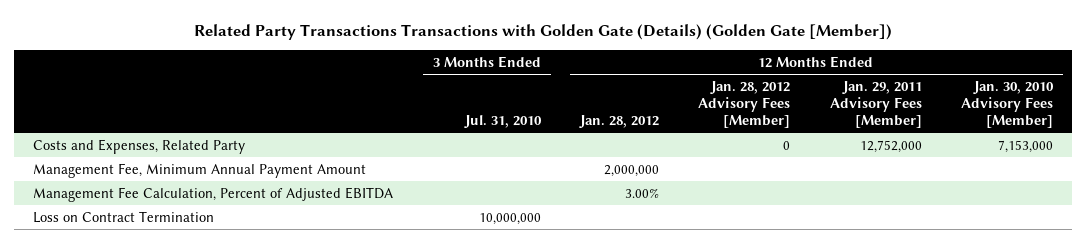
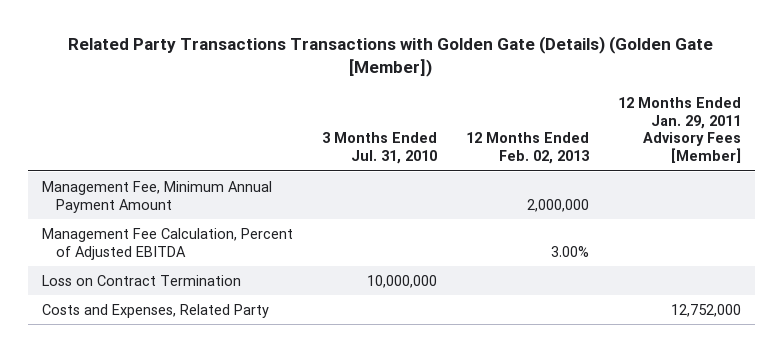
- | 3 Months Ended Jul. 31, 2010 | 12 Months Ended Jan. 28, 2012 | 12 Months Ended Jan. 28, 2012 Advisory Fees [Member] | 12 Months Ended Jan. 29, 2011 Advisory Fees [Member] | 12 Months Ended Jan. 30, 2010 Advisory Fees [Member]
+ | 3 Months Ended Jul. 31, 2010 | 12 Months Ended Feb. 02, 2013 | 12 Months Ended Jan. 29, 2011 Advisory Fees [Member]
moved down: Costs and Expenses, Related Party | | | 12,752,000

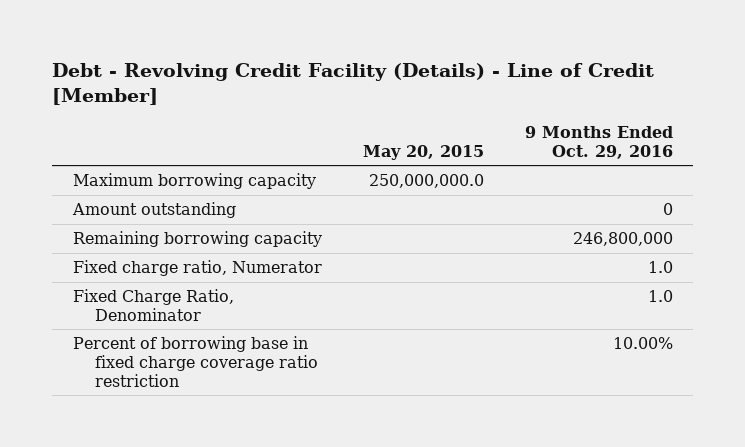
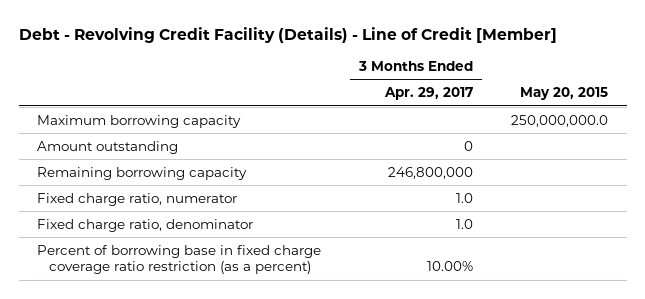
- | May 20, 2015 | 9 Months Ended Oct. 29, 2016
+ | 3 Months Ended Apr. 29, 2017 | May 20, 2015
- Fixed charge ratio, Numerator | | 1.0
- Fixed Charge Ratio, Denominator | | 1.0
- Percent of borrowing base in fixed charge coverage ratio restriction | | 10.00%
+ Fixed charge ratio, numerator | 1.0 |
+ Fixed charge ratio, denominator | 1.0 |
+ Percent of borrowing base in fixed charge coverage ratio restriction (as a percent) | 10.00% |

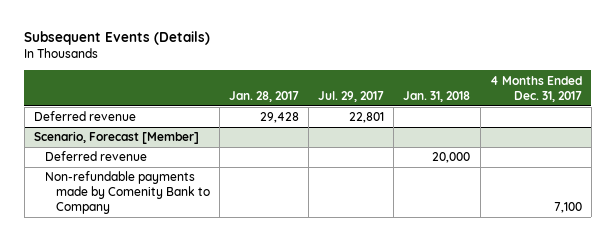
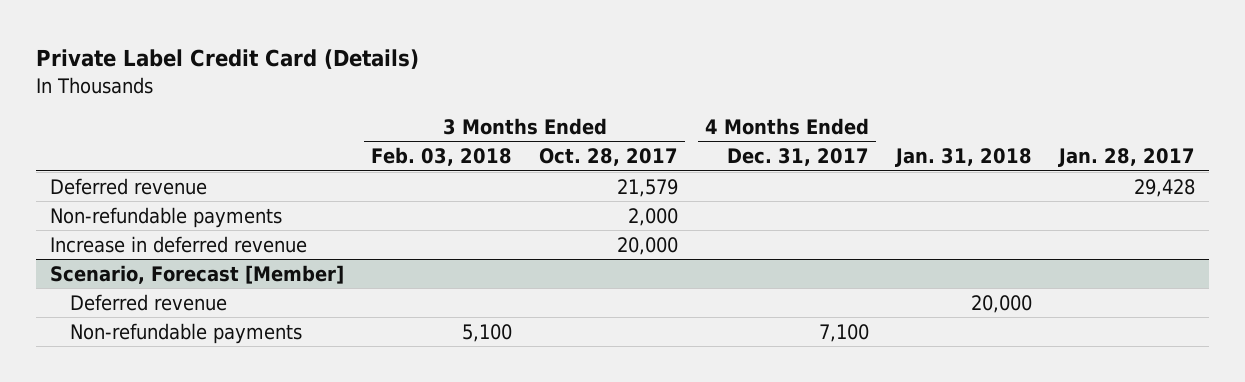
- Subsequent Events (Details)
+ Private Label Credit Card (Details)
- | Jan. 28, 2017 | Jul. 29, 2017 | Jan. 31, 2018 | 4 Months Ended Dec. 31, 2017
+ | 3 Months Ended Feb. 03, 2018 | 3 Months Ended Oct. 28, 2017 | 4 Months Ended Dec. 31, 2017 | Jan. 31, 2018 | Jan. 28, 2017
+ Non-refundable payments | | 2,000 | | |
+ Increase in deferred revenue | | 20,000 | | |
@ Scenario, Forecast [Member]
- Non-refundable payments made by Comenity Bank to Company | | | | 7,100
+ Non-refundable payments | 5,100 | | 7,100 | |

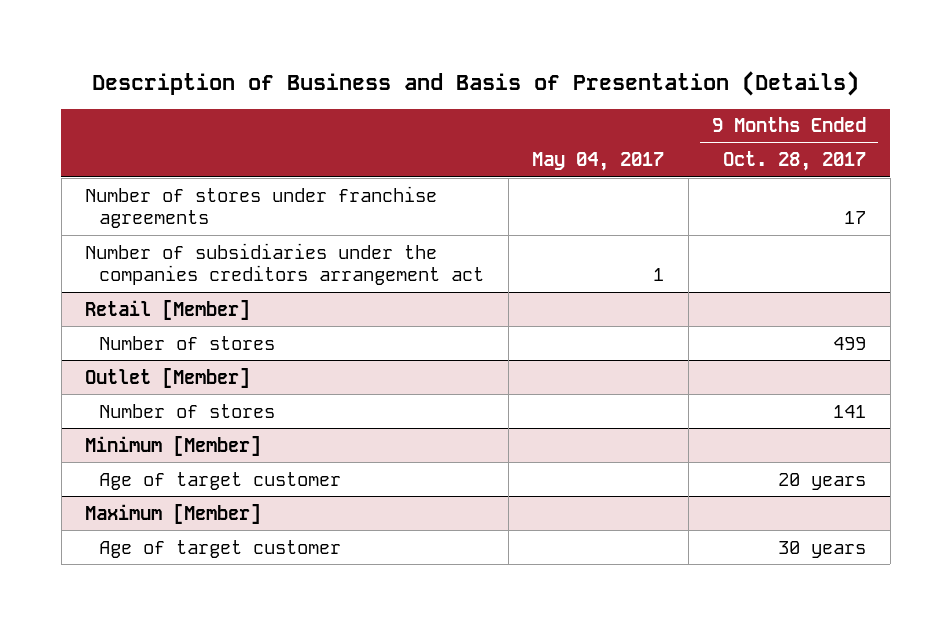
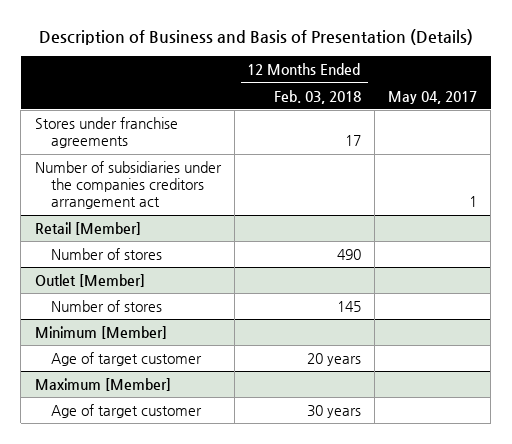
- | May 04, 2017 | 9 Months Ended Oct. 28, 2017
+ | 12 Months Ended Feb. 03, 2018 | May 04, 2017
- Number of stores under franchise agreements | | 17
+ Stores under franchise agreements | 17 |

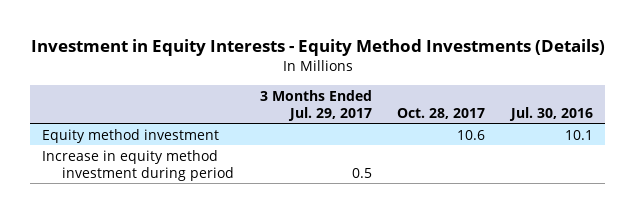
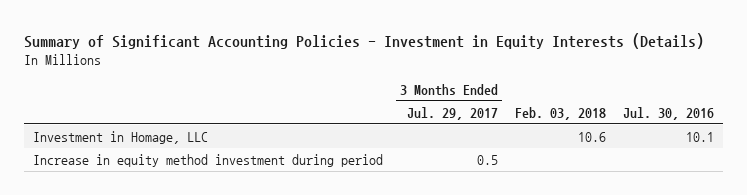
- Investment in Equity Interests - Equity Method Investments (Details)
+ Summary of Significant Accounting Policies - Investment in Equity Interests (Details)
- | 3 Months Ended Jul. 29, 2017 | Oct. 28, 2017 | Jul. 30, 2016
+ | 3 Months Ended Jul. 29, 2017 | Feb. 03, 2018 | Jul. 30, 2016
- Equity method investment | | 10.6 | 10.1
+ Investment in Homage, LLC | | 10.6 | 10.1

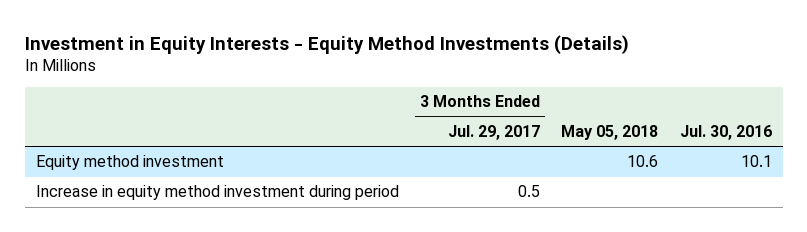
- Summary of Significant Accounting Policies - Investment in Equity Interests (Details)
+ Investment in Equity Interests - Equity Method Investments (Details)
- | 3 Months Ended Jul. 29, 2017 | Feb. 03, 2018 | Jul. 30, 2016
+ | 3 Months Ended Jul. 29, 2017 | May 05, 2018 | Jul. 30, 2016
- Investment in Homage, LLC | | 10.6 | 10.1
+ Equity method investment | | 10.6 | 10.1

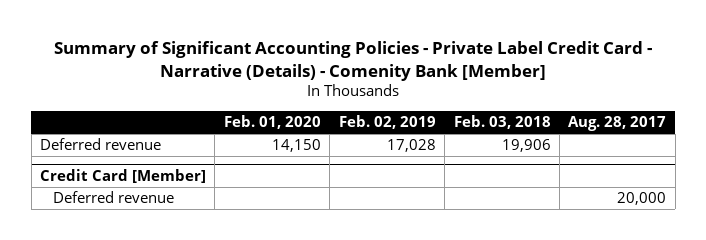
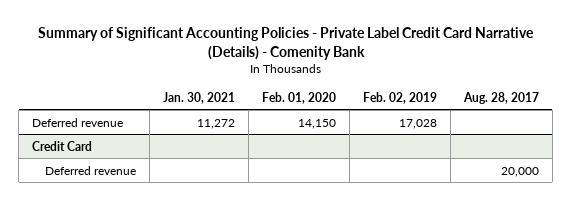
- Summary of Significant Accounting Policies - Private Label Credit Card - Narrative (Details) - Comenity Bank [Member]
+ Summary of Significant Accounting Policies - Private Label Credit Card Narrative (Details) - Comenity Bank
- | Feb. 01, 2020 | Feb. 02, 2019 | Feb. 03, 2018 | Aug. 28, 2017
+ | Jan. 30, 2021 | Feb. 01, 2020 | Feb. 02, 2019 | Aug. 28, 2017
- Credit Card [Member]
+ Credit Card

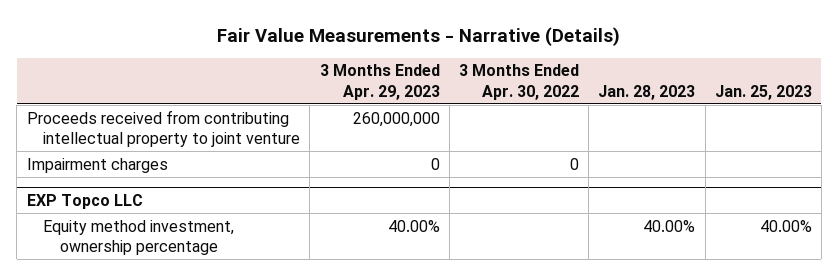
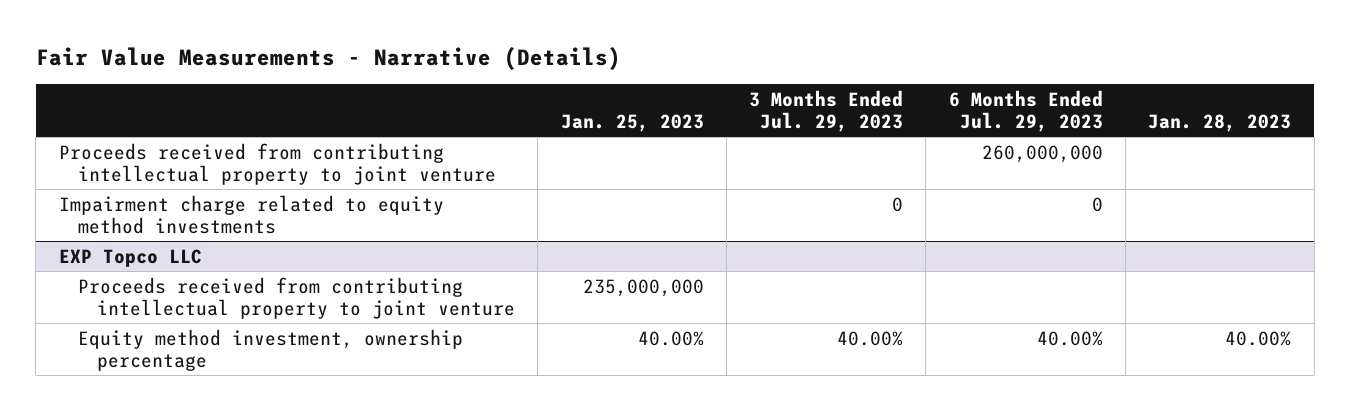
- | 3 Months Ended Apr. 29, 2023 | 3 Months Ended Apr. 30, 2022 | Jan. 28, 2023 | Jan. 25, 2023
+ | Jan. 25, 2023 | 3 Months Ended Jul. 29, 2023 | 6 Months Ended Jul. 29, 2023 | Jan. 28, 2023
- Impairment charges | 0 | 0 | |
+ Impairment charge related to equity method investments | | 0 | 0 |
@ EXP Topco LLC
+ Proceeds received from contributing intellectual property to joint venture | 235,000,000 | | |

